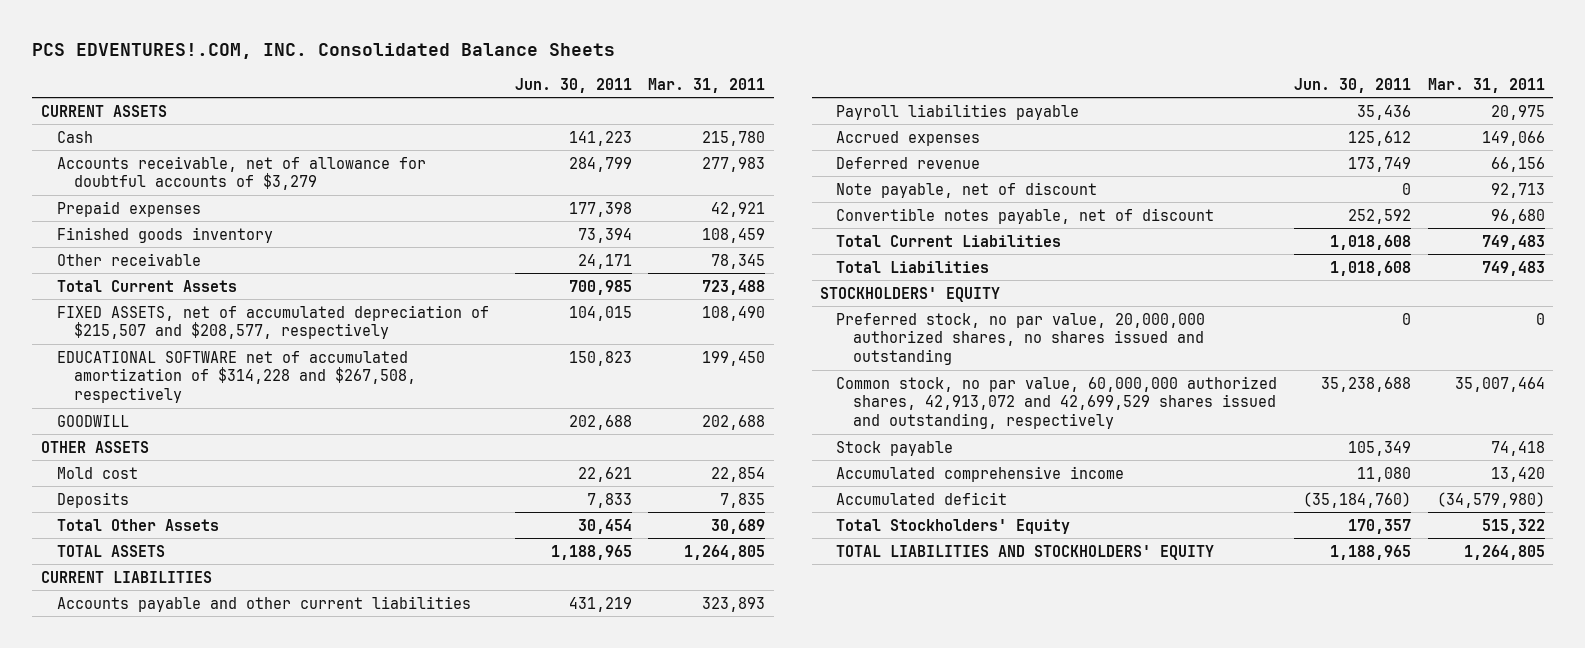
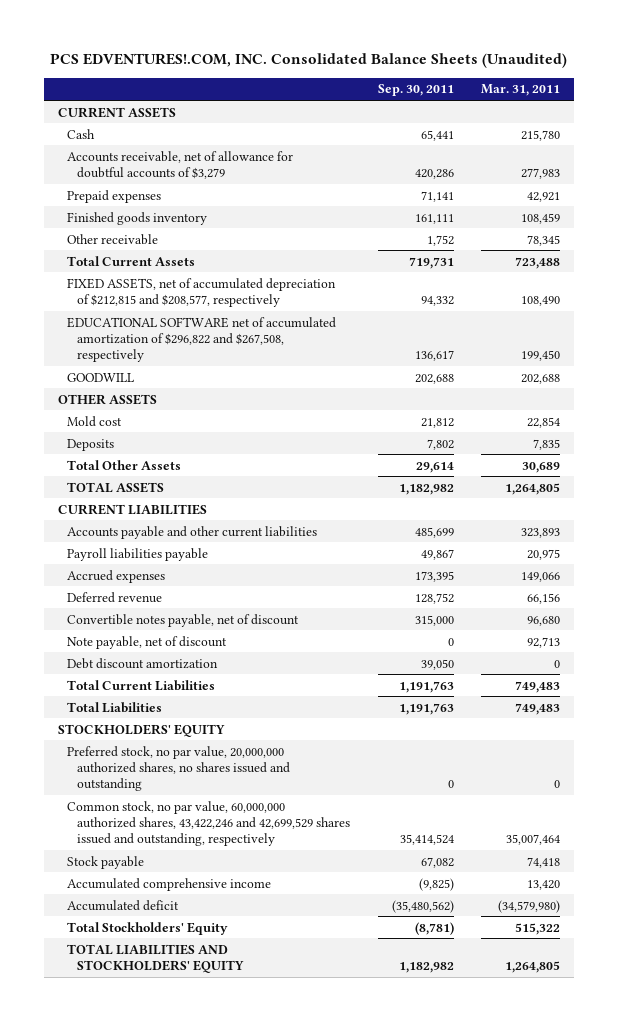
- PCS EDVENTURES!.COM, INC. Consolidated Balance Sheets
+ PCS EDVENTURES!.COM, INC. Consolidated Balance Sheets (Unaudited)
- | Jun. 30, 2011 | Mar. 31, 2011
+ | Sep. 30, 2011 | Mar. 31, 2011
- FIXED ASSETS, net of accumulated depreciation of $215,507 and $208,577, respectively | 104,015 | 108,490
- EDUCATIONAL SOFTWARE net of accumulated amortization of $314,228 and $267,508, respectively | 150,823 | 199,450
+ FIXED ASSETS, net of accumulated depreciation of $212,815 and $208,577, respectively | 94,332 | 108,490
+ EDUCATIONAL SOFTWARE net of accumulated amortization of $296,822 and $267,508, respectively | 136,617 | 199,450
moved down: Note payable, net of discount | 0 | 92,713
+ Debt discount amortization | 39,050 | 0
- Common stock, no par value, 60,000,000 authorized shares, 42,913,072 and 42,699,529 shares issued and outstanding, respectively | 35,238,688 | 35,007,464
+ Common stock, no par value, 60,000,000 authorized shares, 43,422,246 and 42,699,529 shares issued and outstanding, respectively | 35,414,524 | 35,007,464

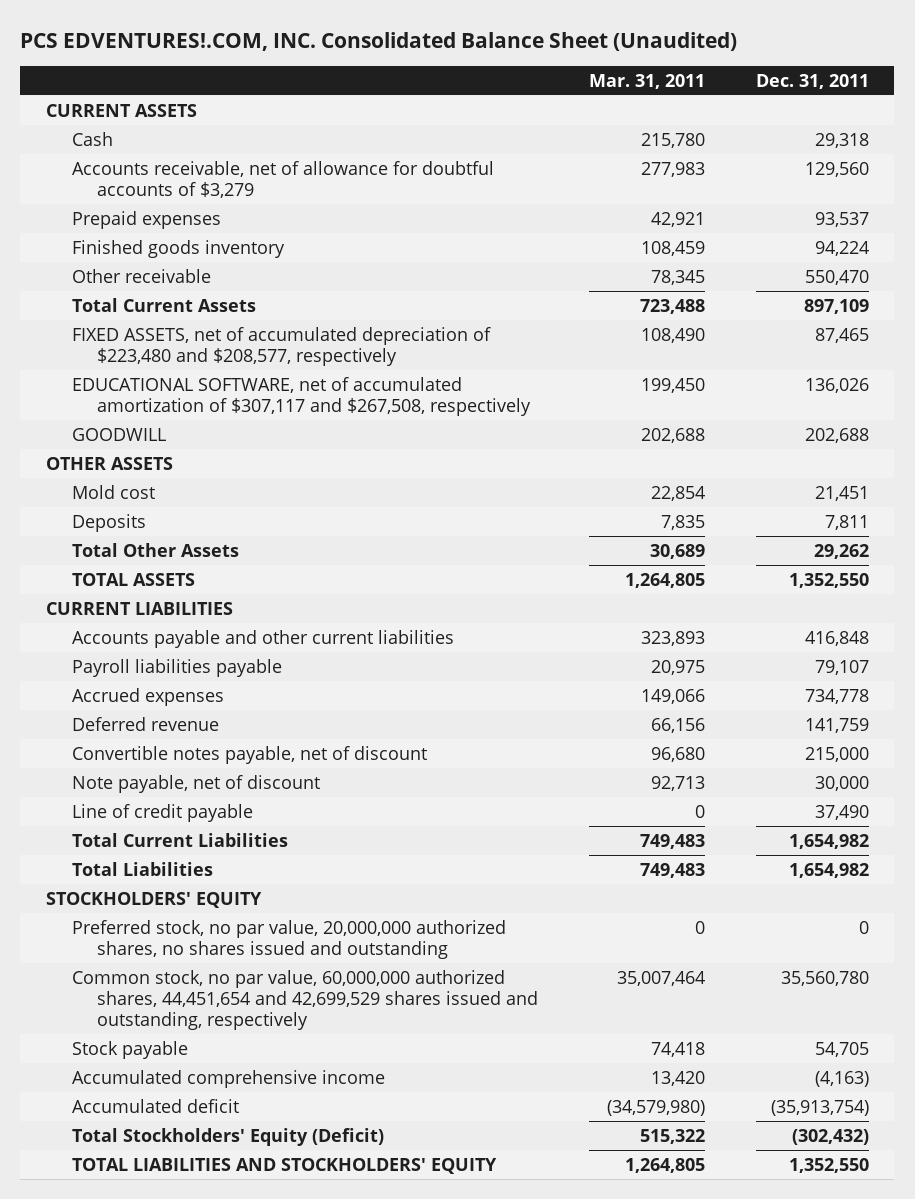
- PCS EDVENTURES!.COM, INC. Consolidated Balance Sheets (Unaudited)
+ PCS EDVENTURES!.COM, INC. Consolidated Balance Sheet (Unaudited)
- | Sep. 30, 2011 | Mar. 31, 2011
+ | Mar. 31, 2011 | Dec. 31, 2011
- FIXED ASSETS, net of accumulated depreciation of $212,815 and $208,577, respectively | 94,332 | 108,490
- EDUCATIONAL SOFTWARE net of accumulated amortization of $296,822 and $267,508, respectively | 136,617 | 199,450
+ FIXED ASSETS, net of accumulated depreciation of $223,480 and $208,577, respectively | 108,490 | 87,465
+ EDUCATIONAL SOFTWARE, net of accumulated amortization of $307,117 and $267,508, respectively | 199,450 | 136,026
- Debt discount amortization | 39,050 | 0
+ Line of credit payable | 0 | 37,490
- Common stock, no par value, 60,000,000 authorized shares, 43,422,246 and 42,699,529 shares issued and outstanding, respectively | 35,414,524 | 35,007,464
+ Common stock, no par value, 60,000,000 authorized shares, 44,451,654 and 42,699,529 shares issued and outstanding, respectively | 35,007,464 | 35,560,780
- Total Stockholders' Equity | (8,781) | 515,322
+ Total Stockholders' Equity (Deficit) | 515,322 | (302,432)

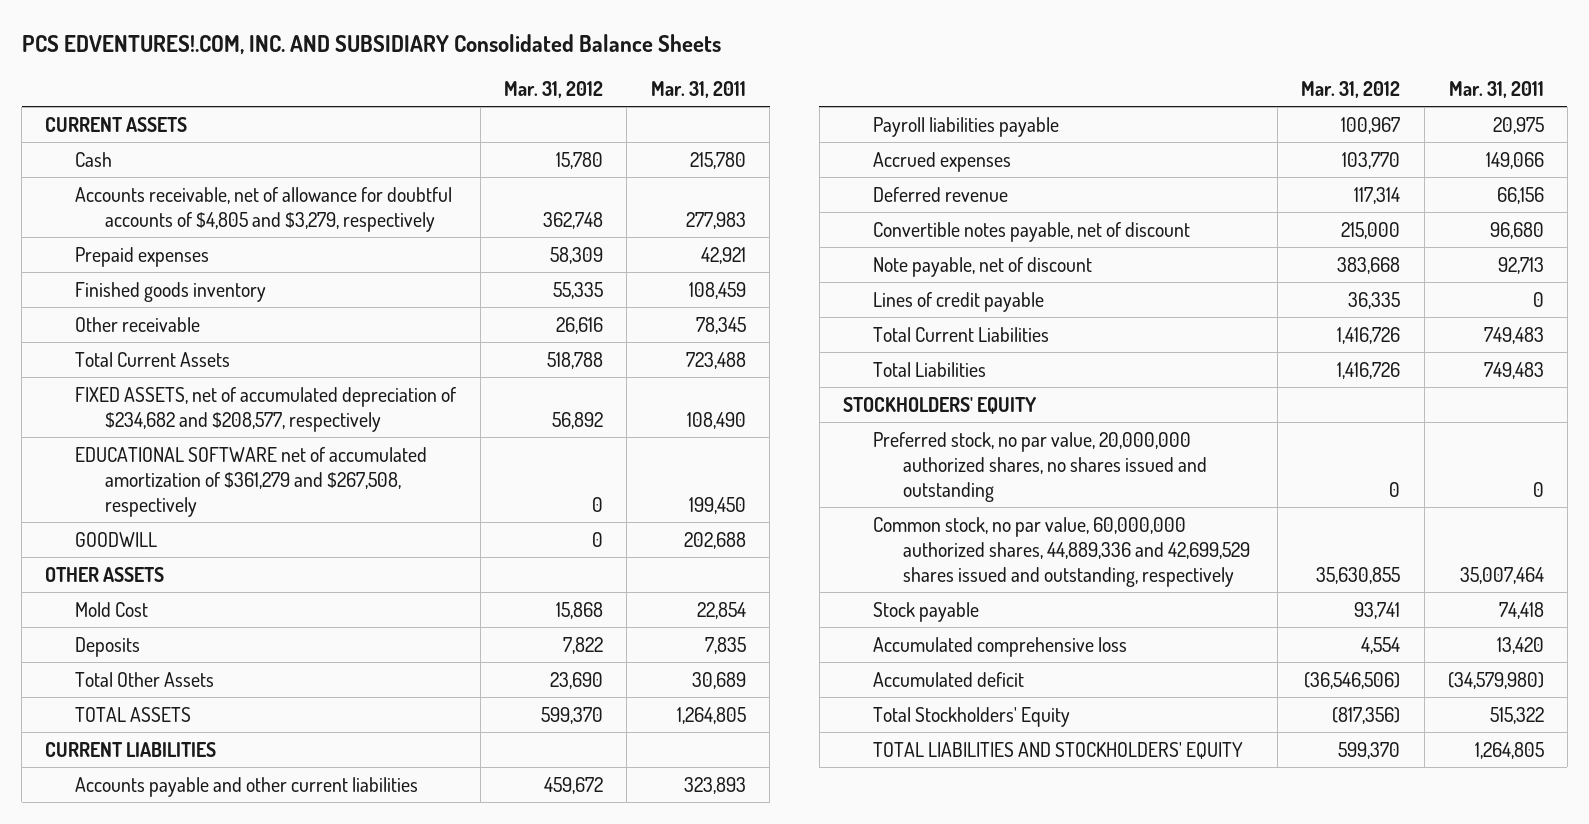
- PCS EDVENTURES!.COM, INC. Consolidated Balance Sheet (Unaudited)
+ PCS EDVENTURES!.COM, INC. AND SUBSIDIARY Consolidated Balance Sheets
- | Mar. 31, 2011 | Dec. 31, 2011
+ | Mar. 31, 2012 | Mar. 31, 2011
- Accounts receivable, net of allowance for doubtful accounts of $3,279 | 277,983 | 129,560
+ Accounts receivable, net of allowance for doubtful accounts of $4,805 and $3,279, respectively | 362,748 | 277,983
- FIXED ASSETS, net of accumulated depreciation of $223,480 and $208,577, respectively | 108,490 | 87,465
- EDUCATIONAL SOFTWARE, net of accumulated amortization of $307,117 and $267,508, respectively | 199,450 | 136,026
+ FIXED ASSETS, net of accumulated depreciation of $234,682 and $208,577, respectively | 56,892 | 108,490
+ EDUCATIONAL SOFTWARE net of accumulated amortization of $361,279 and $267,508, respectively | 0 | 199,450
- Mold cost | 22,854 | 21,451
+ Mold Cost | 15,868 | 22,854
- Line of credit payable | 0 | 37,490
+ Lines of credit payable | 36,335 | 0
- Common stock, no par value, 60,000,000 authorized shares, 44,451,654 and 42,699,529 shares issued and outstanding, respectively | 35,007,464 | 35,560,780
+ Common stock, no par value, 60,000,000 authorized shares, 44,889,336 and 42,699,529 shares issued and outstanding, respectively | 35,630,855 | 35,007,464
- Accumulated comprehensive income | 13,420 | (4,163)
+ Accumulated comprehensive loss | 4,554 | 13,420
- Total Stockholders' Equity (Deficit) | 515,322 | (302,432)
+ Total Stockholders' Equity | (817,356) | 515,322

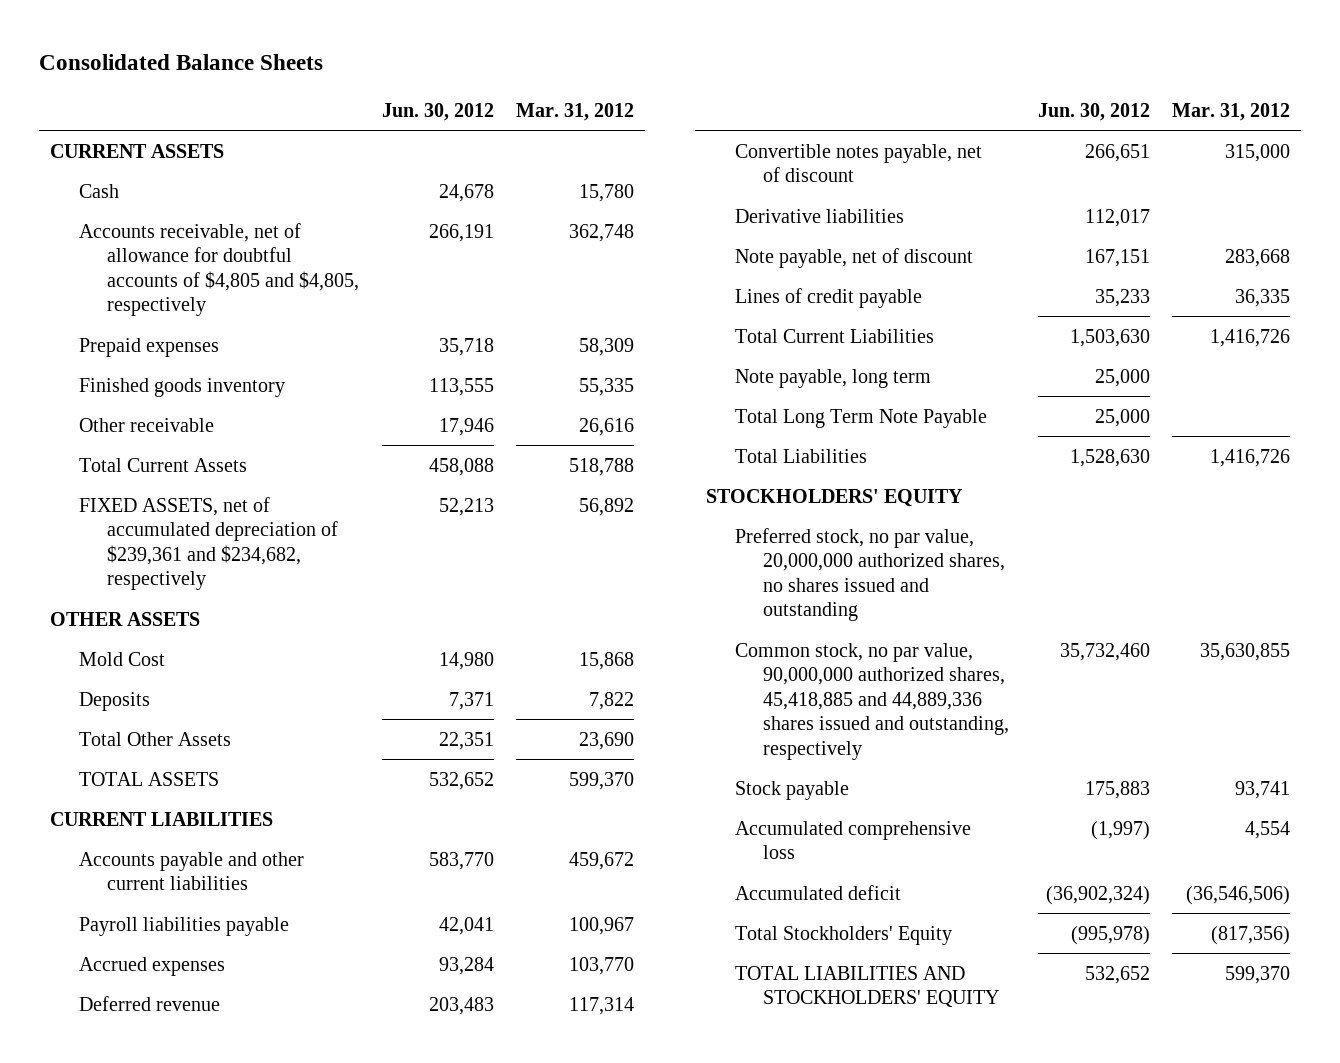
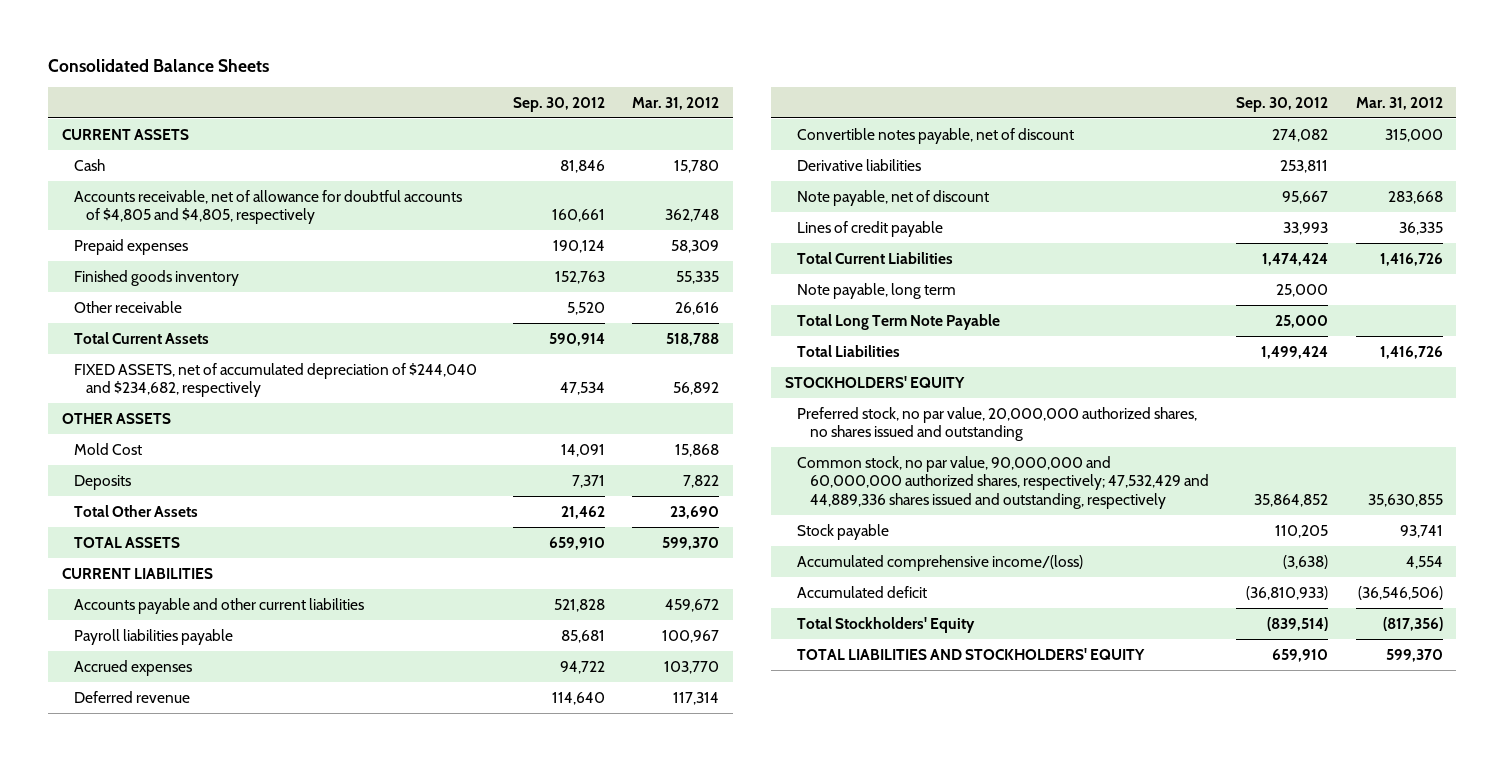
- | Jun. 30, 2012 | Mar. 31, 2012
+ | Sep. 30, 2012 | Mar. 31, 2012
- FIXED ASSETS, net of accumulated depreciation of $239,361 and $234,682, respectively | 52,213 | 56,892
+ FIXED ASSETS, net of accumulated depreciation of $244,040 and $234,682, respectively | 47,534 | 56,892
- Common stock, no par value, 90,000,000 authorized shares, 45,418,885 and 44,889,336 shares issued and outstanding, respectively | 35,732,460 | 35,630,855
+ Common stock, no par value, 90,000,000 and 60,000,000 authorized shares, respectively; 47,532,429 and 44,889,336 shares issued and outstanding, respectively | 35,864,852 | 35,630,855
- Accumulated comprehensive loss | (1,997) | 4,554
+ Accumulated comprehensive income/(loss) | (3,638) | 4,554

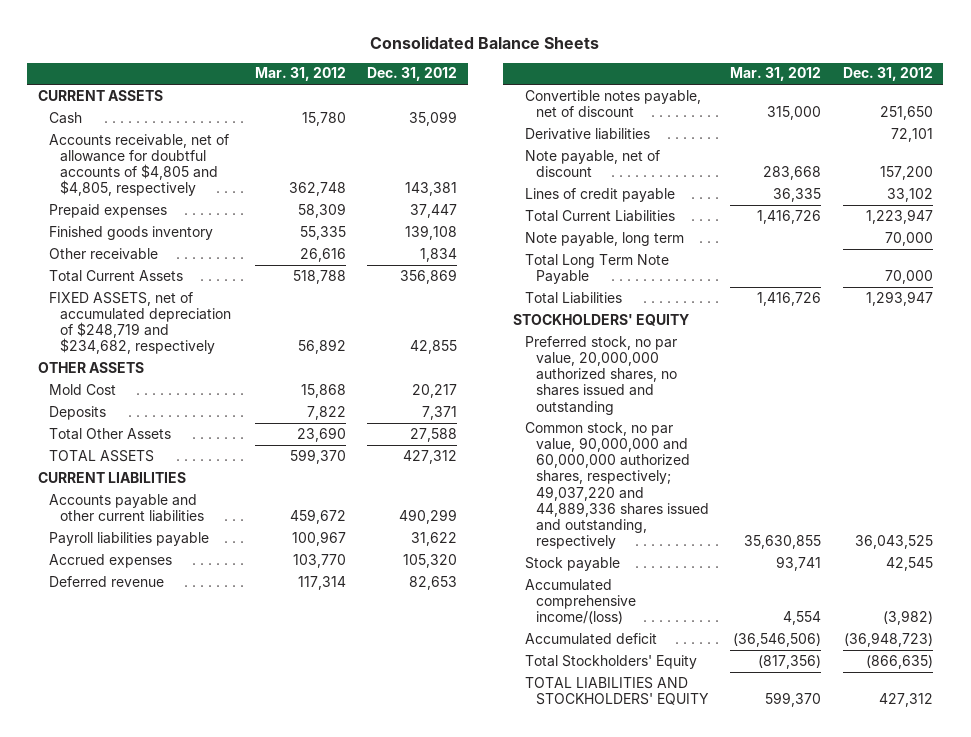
- | Sep. 30, 2012 | Mar. 31, 2012
+ | Mar. 31, 2012 | Dec. 31, 2012
- FIXED ASSETS, net of accumulated depreciation of $244,040 and $234,682, respectively | 47,534 | 56,892
+ FIXED ASSETS, net of accumulated depreciation of $248,719 and $234,682, respectively | 56,892 | 42,855
- Common stock, no par value, 90,000,000 and 60,000,000 authorized shares, respectively; 47,532,429 and 44,889,336 shares issued and outstanding, respectively | 35,864,852 | 35,630,855
+ Common stock, no par value, 90,000,000 and 60,000,000 authorized shares, respectively; 49,037,220 and 44,889,336 shares issued and outstanding, respectively | 35,630,855 | 36,043,525

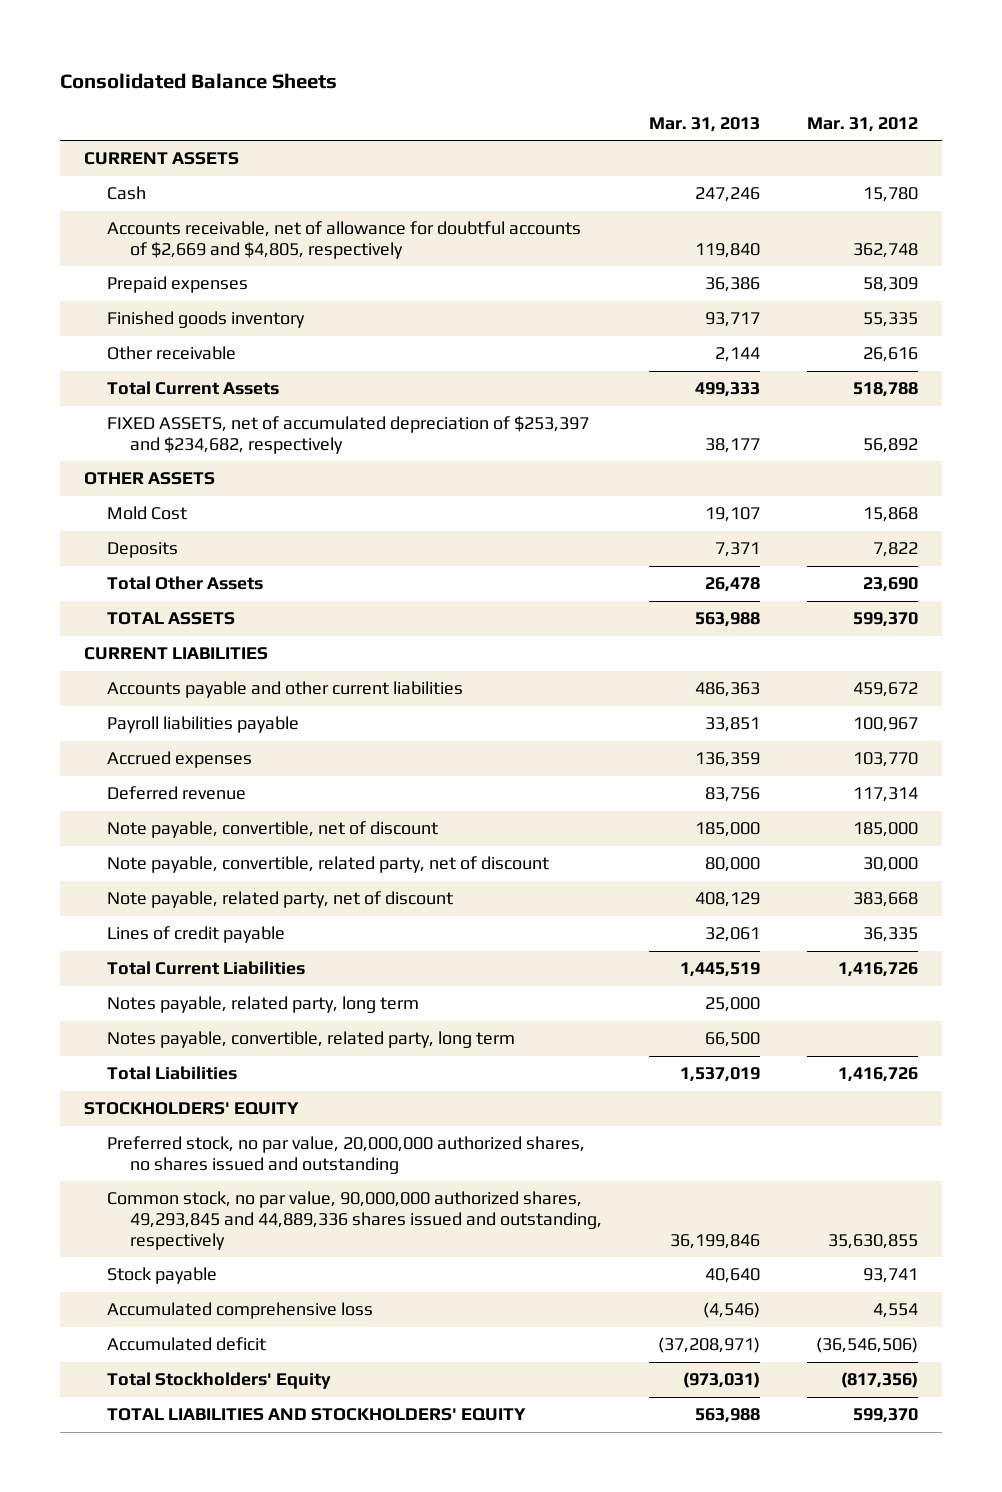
- | Mar. 31, 2012 | Dec. 31, 2012
+ | Mar. 31, 2013 | Mar. 31, 2012
- Accounts receivable, net of allowance for doubtful accounts of $4,805 and $4,805, respectively | 362,748 | 143,381
+ Accounts receivable, net of allowance for doubtful accounts of $2,669 and $4,805, respectively | 119,840 | 362,748
- FIXED ASSETS, net of accumulated depreciation of $248,719 and $234,682, respectively | 56,892 | 42,855
+ FIXED ASSETS, net of accumulated depreciation of $253,397 and $234,682, respectively | 38,177 | 56,892
- Convertible notes payable, net of discount | 315,000 | 251,650
- Derivative liabilities | | 72,101
- Note payable, net of discount | 283,668 | 157,200
+ Note payable, convertible, net of discount | 185,000 | 185,000
+ Note payable, convertible, related party, net of discount | 80,000 | 30,000
+ Note payable, related party, net of discount | 408,129 | 383,668
- Note payable, long term | | 70,000
- Total Long Term Note Payable | | 70,000
+ Notes payable, related party, long term | 25,000 |
+ Notes payable, convertible, related party, long term | 66,500 |
- Common stock, no par value, 90,000,000 and 60,000,000 authorized shares, respectively; 49,037,220 and 44,889,336 shares issued and outstanding, respectively | 35,630,855 | 36,043,525
+ Common stock, no par value, 90,000,000 authorized shares, 49,293,845 and 44,889,336 shares issued and outstanding, respectively | 36,199,846 | 35,630,855
- Accumulated comprehensive income/(loss) | 4,554 | (3,982)
+ Accumulated comprehensive loss | (4,546) | 4,554

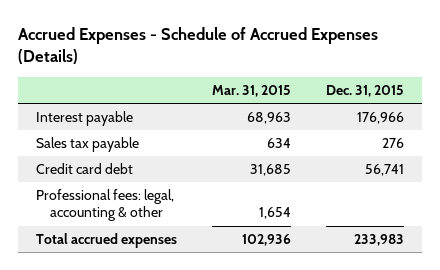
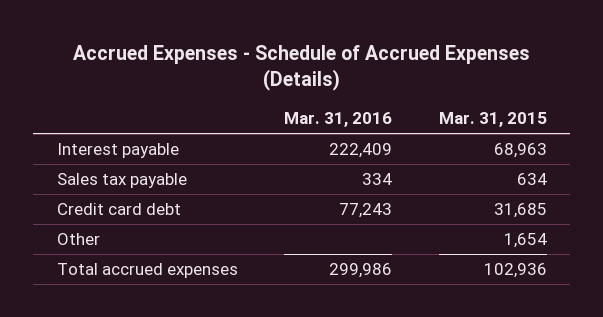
- | Mar. 31, 2015 | Dec. 31, 2015
+ | Mar. 31, 2016 | Mar. 31, 2015
- Professional fees: legal, accounting & other | 1,654 |
+ Other | | 1,654

